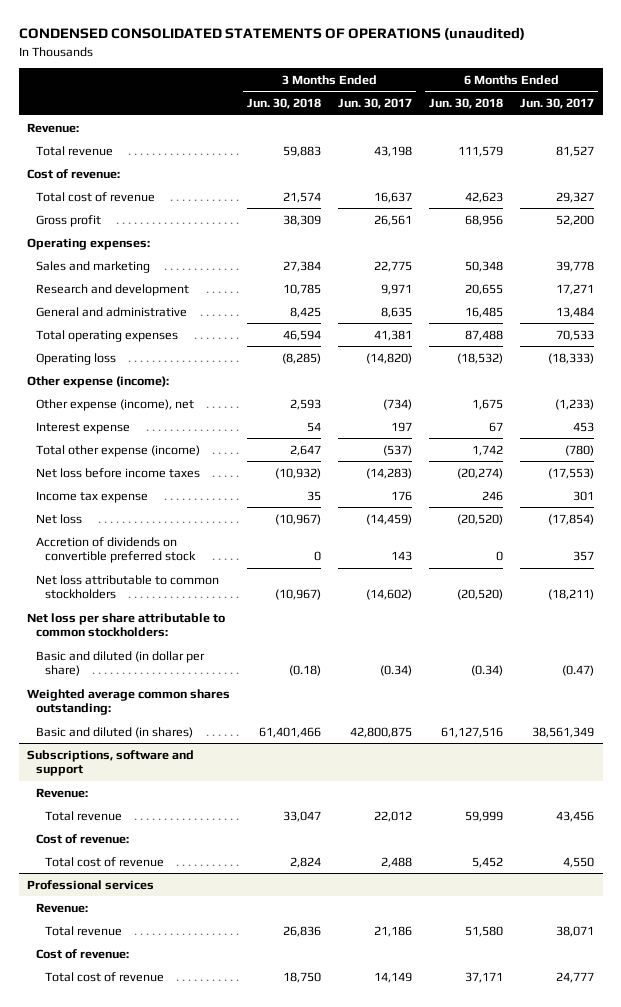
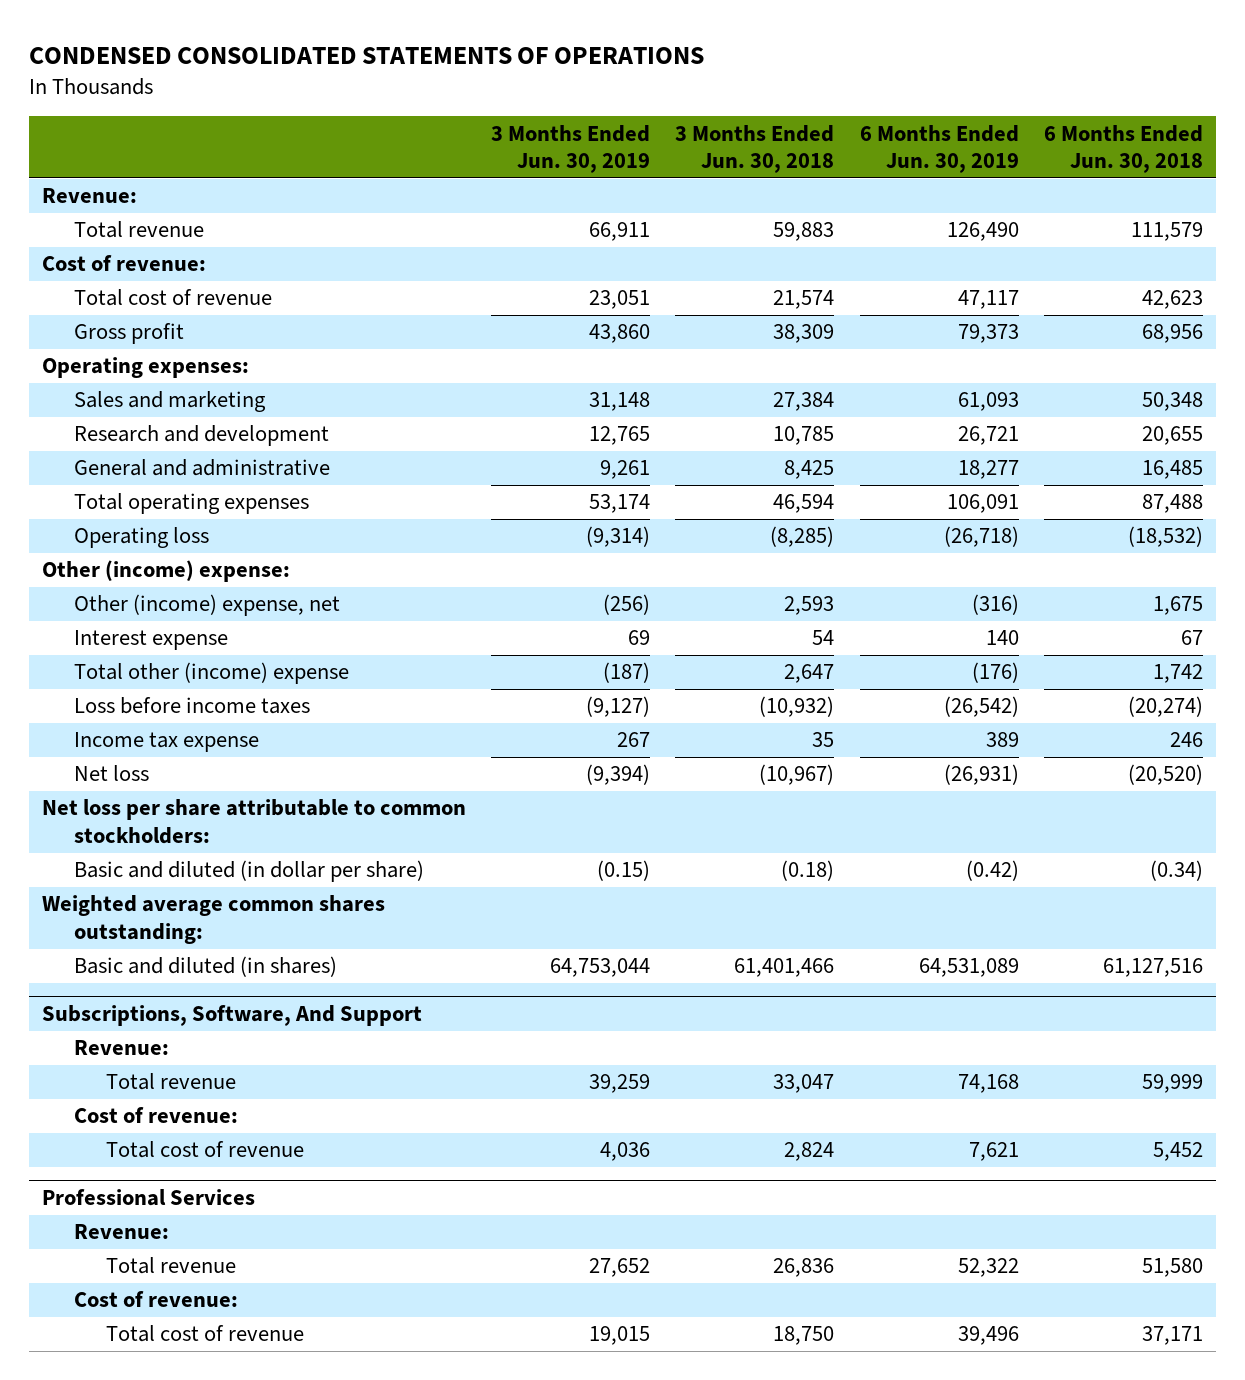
- CONDENSED CONSOLIDATED STATEMENTS OF OPERATIONS (unaudited)
+ CONDENSED CONSOLIDATED STATEMENTS OF OPERATIONS
- | 3 Months Ended Jun. 30, 2018 | 3 Months Ended Jun. 30, 2017 | 6 Months Ended Jun. 30, 2018 | 6 Months Ended Jun. 30, 2017
+ | 3 Months Ended Jun. 30, 2019 | 3 Months Ended Jun. 30, 2018 | 6 Months Ended Jun. 30, 2019 | 6 Months Ended Jun. 30, 2018
- Other expense (income):
- Other expense (income), net | 2,593 | (734) | 1,675 | (1,233)
+ Other (income) expense:
+ Other (income) expense, net | (256) | 2,593 | (316) | 1,675
- Total other expense (income) | 2,647 | (537) | 1,742 | (780)
- Net loss before income taxes | (10,932) | (14,283) | (20,274) | (17,553)
+ Total other (income) expense | (187) | 2,647 | (176) | 1,742
+ Loss before income taxes | (9,127) | (10,932) | (26,542) | (20,274)
- Accretion of dividends on convertible preferred stock | 0 | 143 | 0 | 357
- Net loss attributable to common stockholders | (10,967) | (14,602) | (20,520) | (18,211)
- Subscriptions, software and support
+ Subscriptions, Software, And Support
- Professional services
+ Professional Services

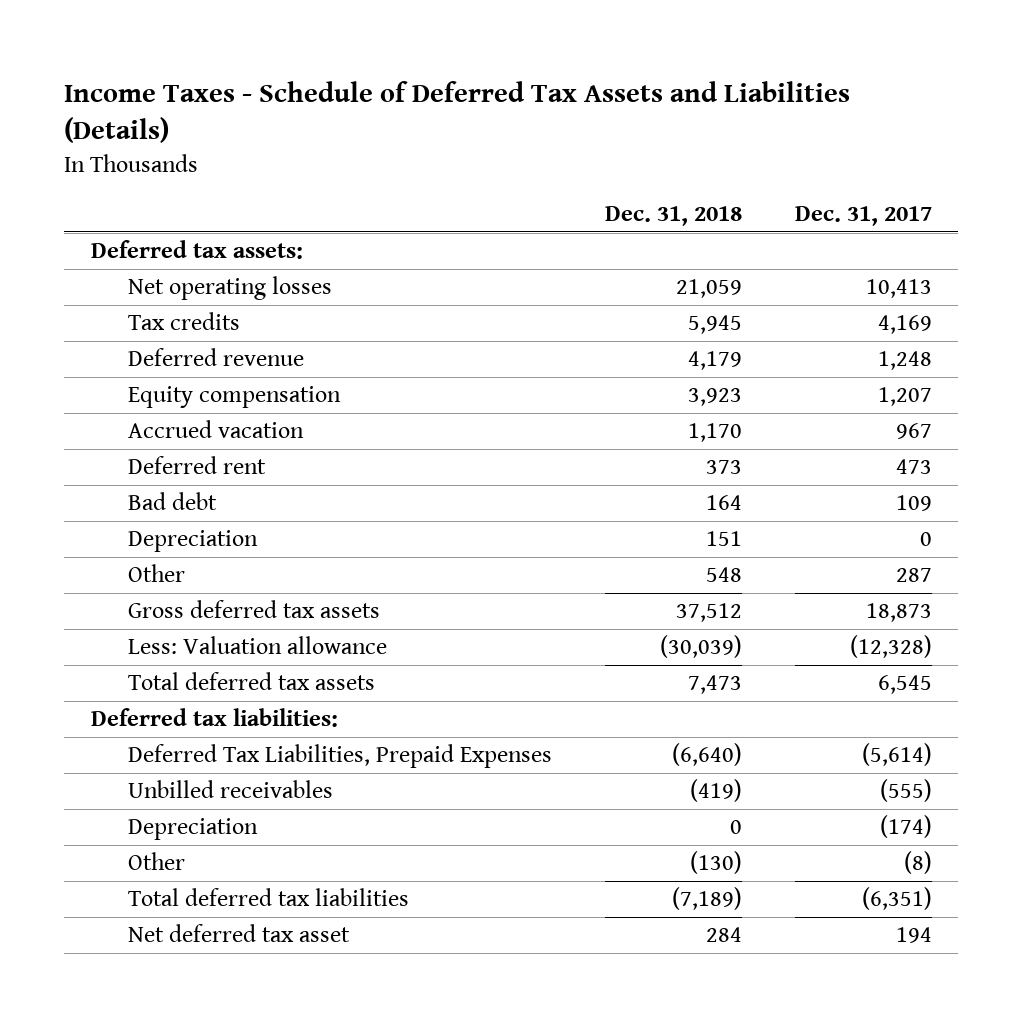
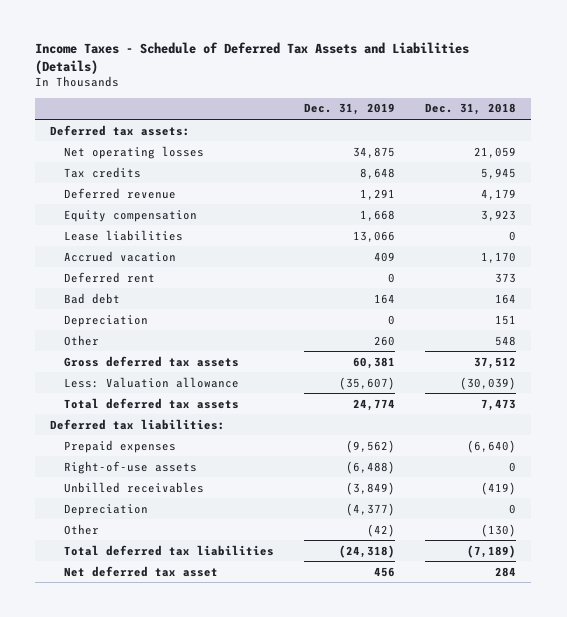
- | Dec. 31, 2018 | Dec. 31, 2017
+ | Dec. 31, 2019 | Dec. 31, 2018
+ Lease liabilities | 13,066 | 0
- Deferred Tax Liabilities, Prepaid Expenses | (6,640) | (5,614)
+ Prepaid expenses | (9,562) | (6,640)
+ Right-of-use assets | (6,488) | 0

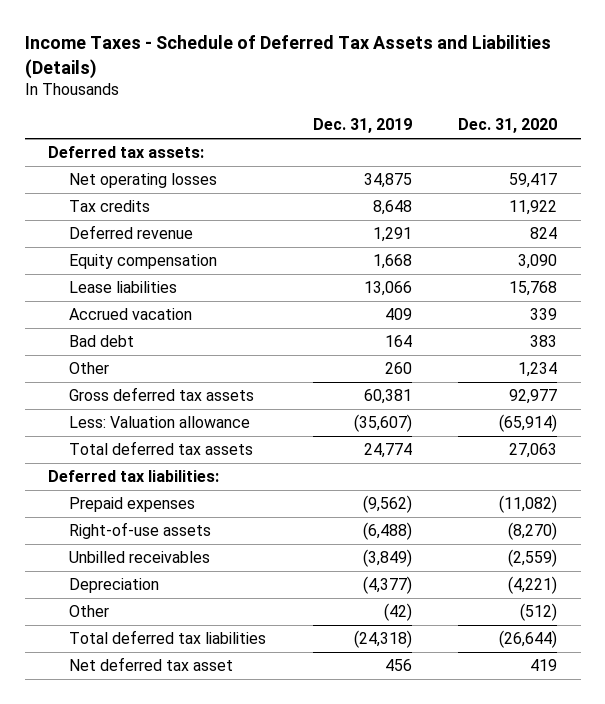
- | Dec. 31, 2019 | Dec. 31, 2018
+ | Dec. 31, 2019 | Dec. 31, 2020
- Deferred rent | 0 | 373
- Depreciation | 0 | 151

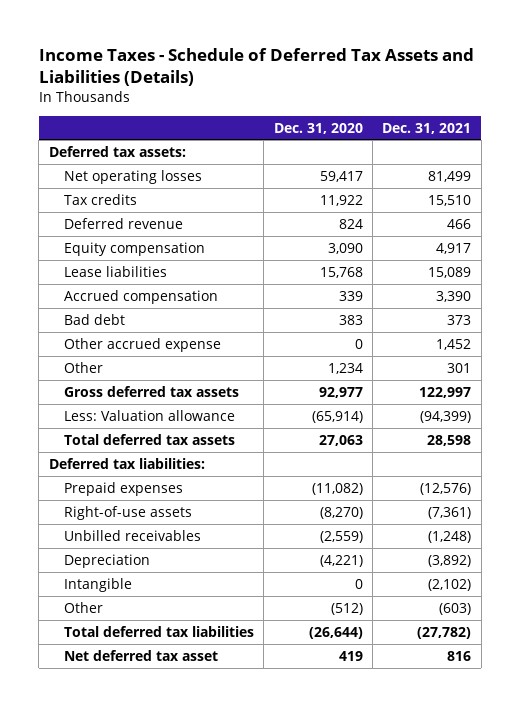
- | Dec. 31, 2019 | Dec. 31, 2020
+ | Dec. 31, 2020 | Dec. 31, 2021
- Accrued vacation | 409 | 339
+ Accrued compensation | 339 | 3,390
+ Other accrued expense | 0 | 1,452
+ Intangible | 0 | (2,102)

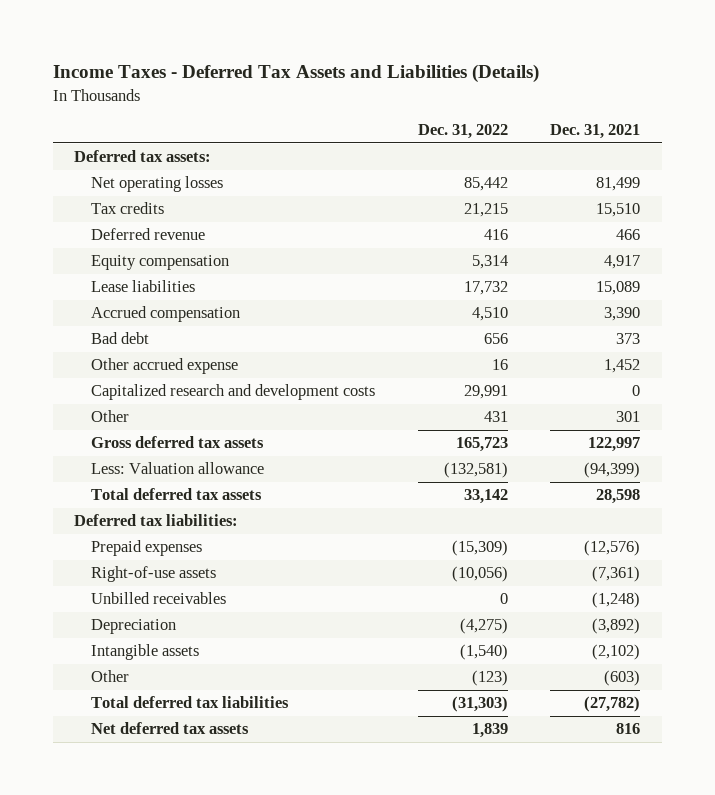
- Income Taxes - Schedule of Deferred Tax Assets and Liabilities (Details)
+ Income Taxes - Deferred Tax Assets and Liabilities (Details)
- | Dec. 31, 2020 | Dec. 31, 2021
+ | Dec. 31, 2022 | Dec. 31, 2021
+ Capitalized research and development costs | 29,991 | 0
- Intangible | 0 | (2,102)
+ Intangible assets | (1,540) | (2,102)
- Net deferred tax asset | 419 | 816
+ Net deferred tax assets | 1,839 | 816

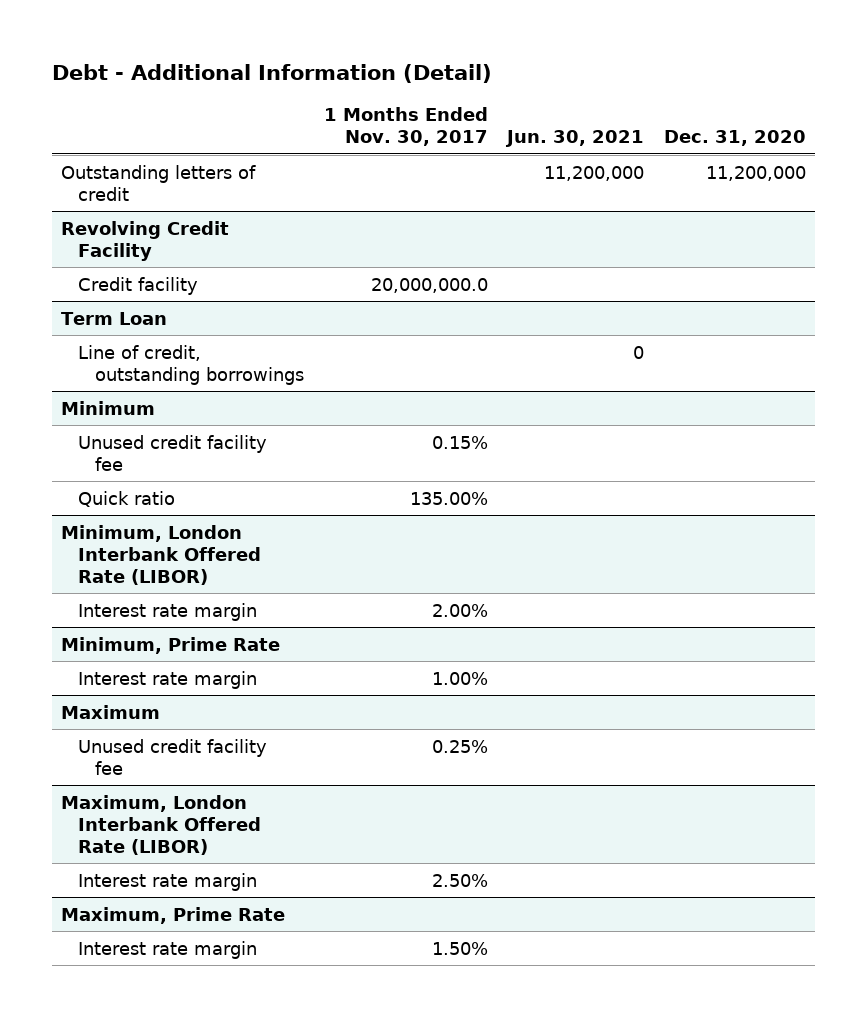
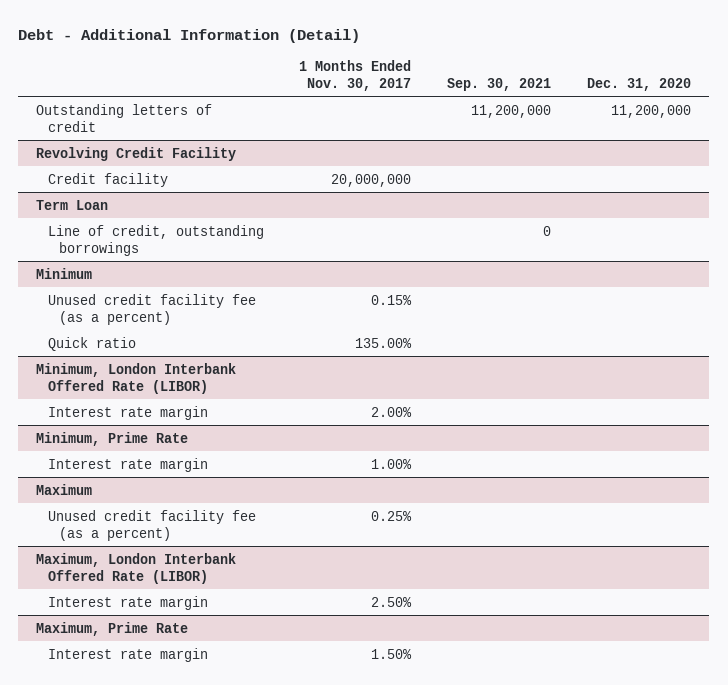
- | 1 Months Ended Nov. 30, 2017 | Jun. 30, 2021 | Dec. 31, 2020
+ | 1 Months Ended Nov. 30, 2017 | Sep. 30, 2021 | Dec. 31, 2020
@ Revolving Credit Facility
- Credit facility | 20,000,000.0 | |
+ Credit facility | 20,000,000 | |
@ Minimum
- Unused credit facility fee | 0.15% | |
+ Unused credit facility fee (as a percent) | 0.15% | |
@ Maximum
- Unused credit facility fee | 0.25% | |
+ Unused credit facility fee (as a percent) | 0.25% | |

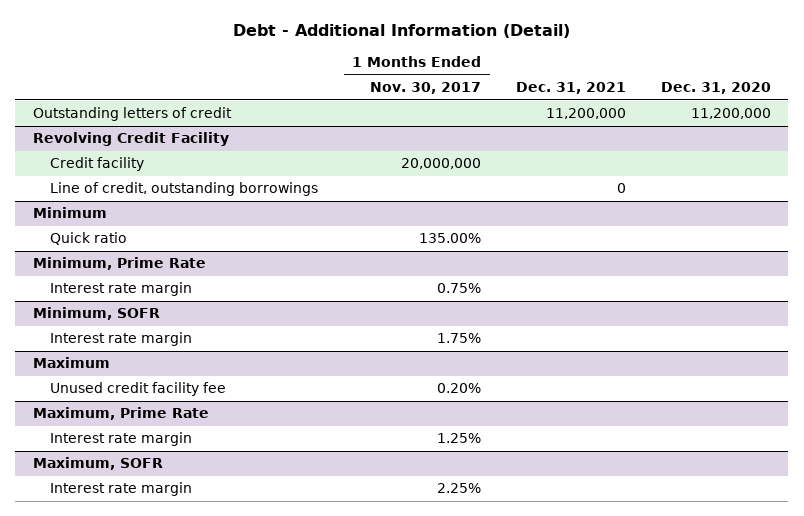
- | 1 Months Ended Nov. 30, 2017 | Sep. 30, 2021 | Dec. 31, 2020
+ | 1 Months Ended Nov. 30, 2017 | Dec. 31, 2021 | Dec. 31, 2020
- Term Loan
@ Minimum
- Unused credit facility fee (as a percent) | 0.15% | |
- Minimum, London Interbank Offered Rate (LIBOR)
- Interest rate margin | 2.00% | |
@ Minimum, Prime Rate
- Interest rate margin | 1.00% | |
+ Interest rate margin | 0.75% | |
+ Minimum, SOFR
+ Interest rate margin | 1.75% | |
@ Maximum
- Unused credit facility fee (as a percent) | 0.25% | |
- Maximum, London Interbank Offered Rate (LIBOR)
- Interest rate margin | 2.50% | |
@ Maximum
+ Unused credit facility fee | 0.20% | |
@ Maximum, Prime Rate
- Interest rate margin | 1.50% | |
+ Interest rate margin | 1.25% | |
+ Maximum, SOFR
+ Interest rate margin | 2.25% | |

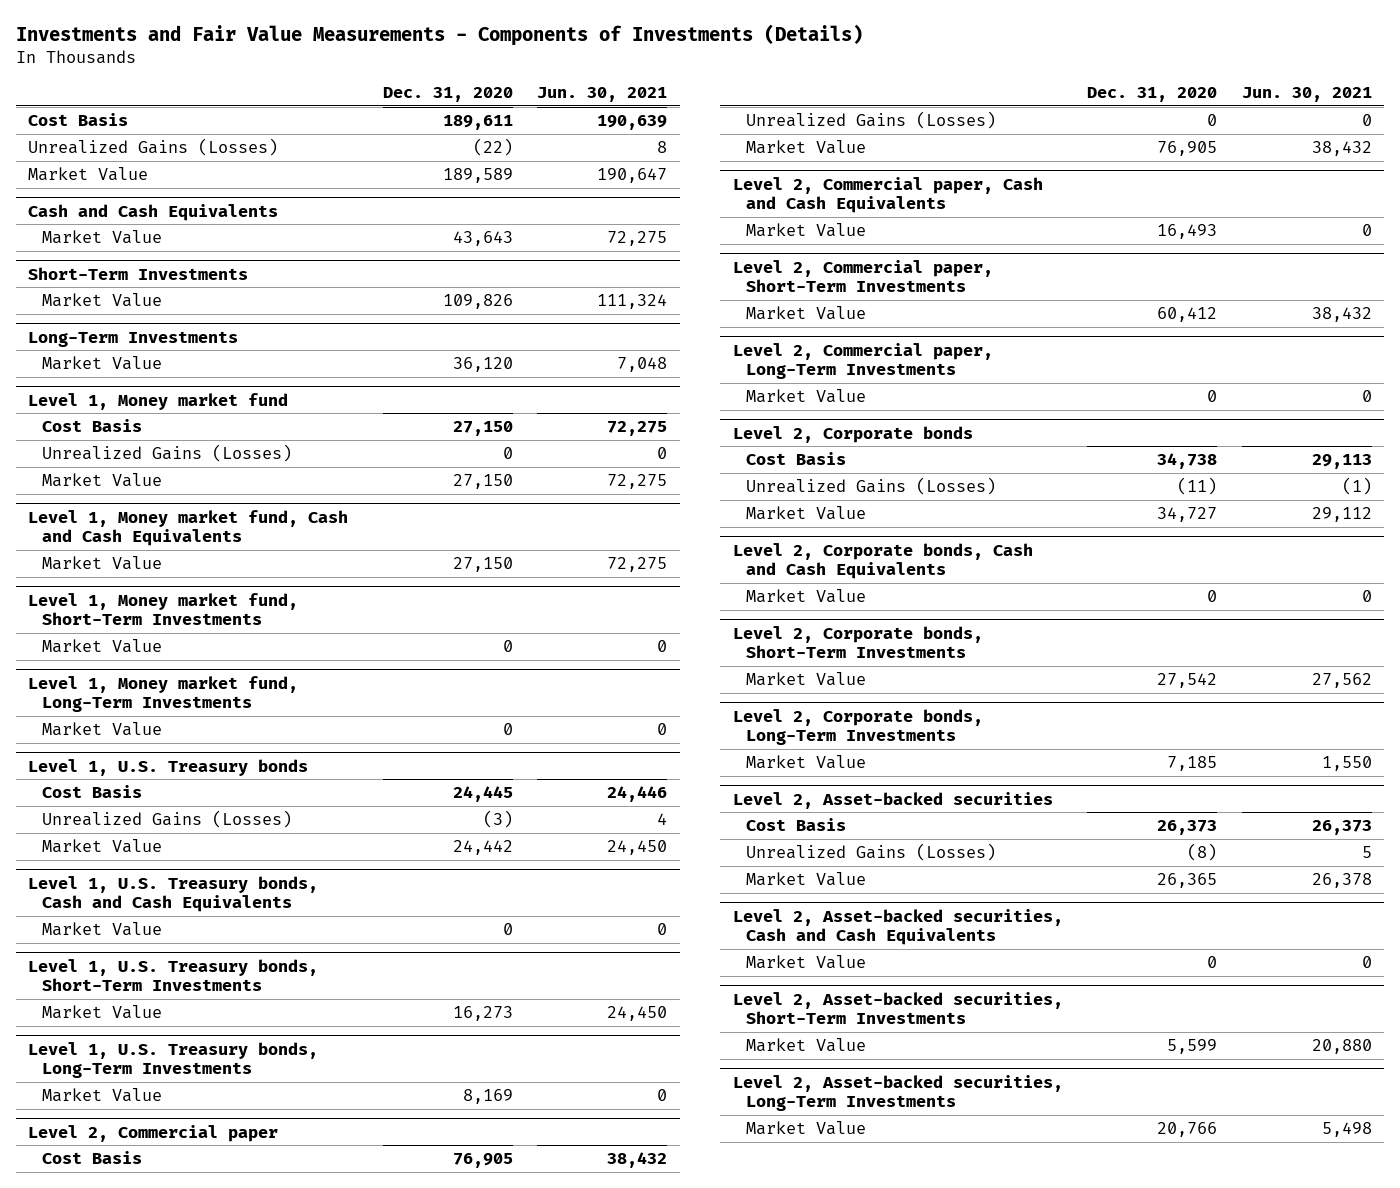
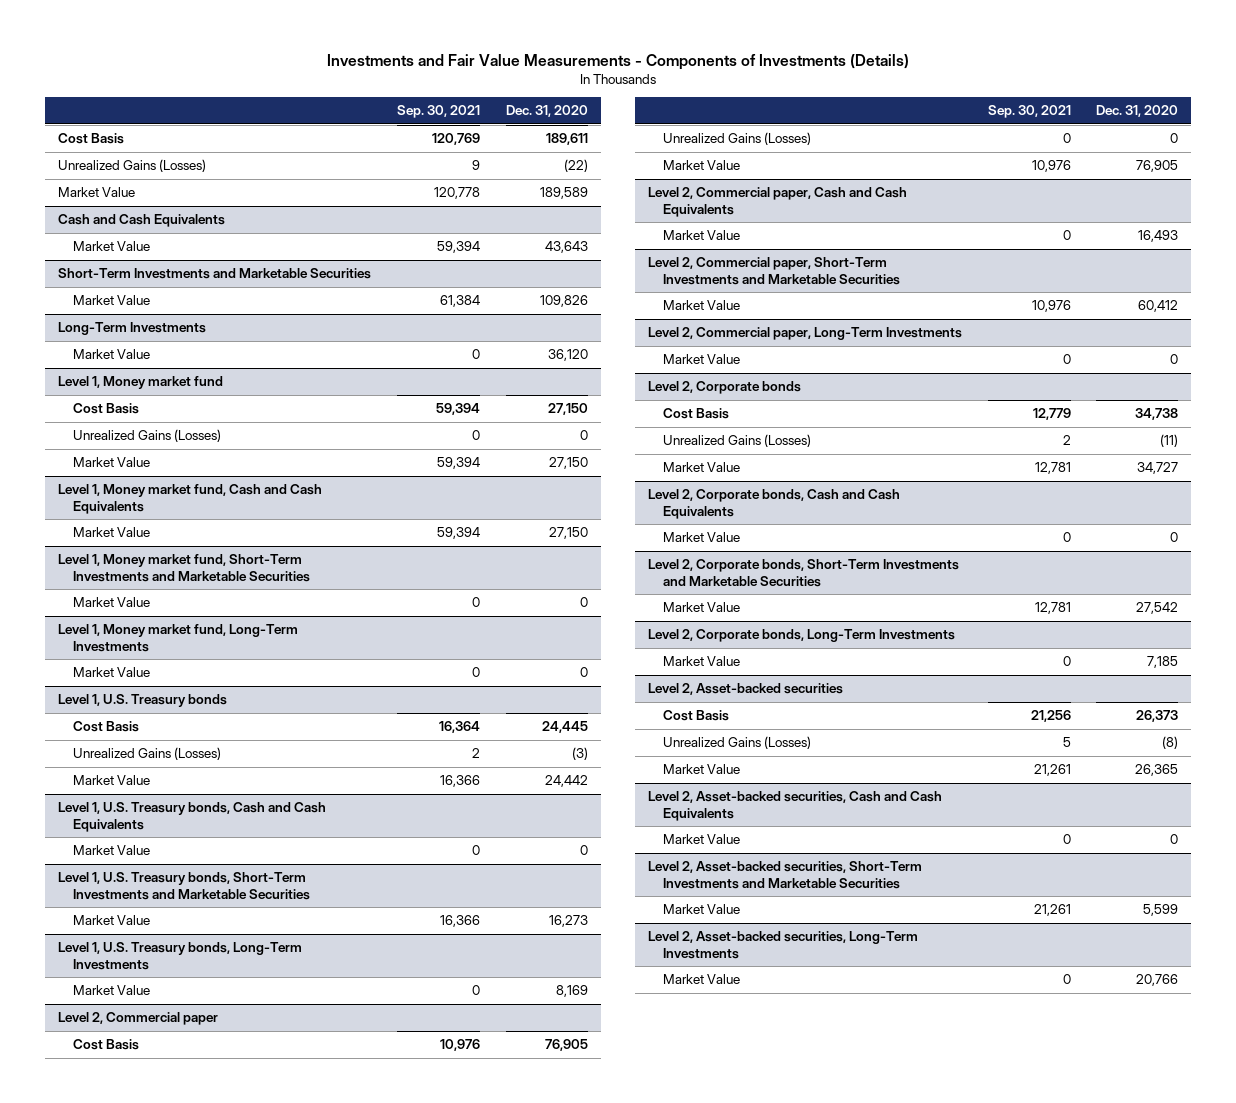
- | Dec. 31, 2020 | Jun. 30, 2021
+ | Sep. 30, 2021 | Dec. 31, 2020
- Short-Term Investments
+ Short-Term Investments and Marketable Securities
- Level 1, Money market fund, Short-Term Investments
+ Level 1, Money market fund, Short-Term Investments and Marketable Securities
- Level 1, U.S. Treasury bonds, Short-Term Investments
+ Level 1, U.S. Treasury bonds, Short-Term Investments and Marketable Securities
- Level 2, Commercial paper, Short-Term Investments
+ Level 2, Commercial paper, Short-Term Investments and Marketable Securities
- Level 2, Corporate bonds, Short-Term Investments
+ Level 2, Corporate bonds, Short-Term Investments and Marketable Securities
- Level 2, Asset-backed securities, Short-Term Investments
+ Level 2, Asset-backed securities, Short-Term Investments and Marketable Securities

